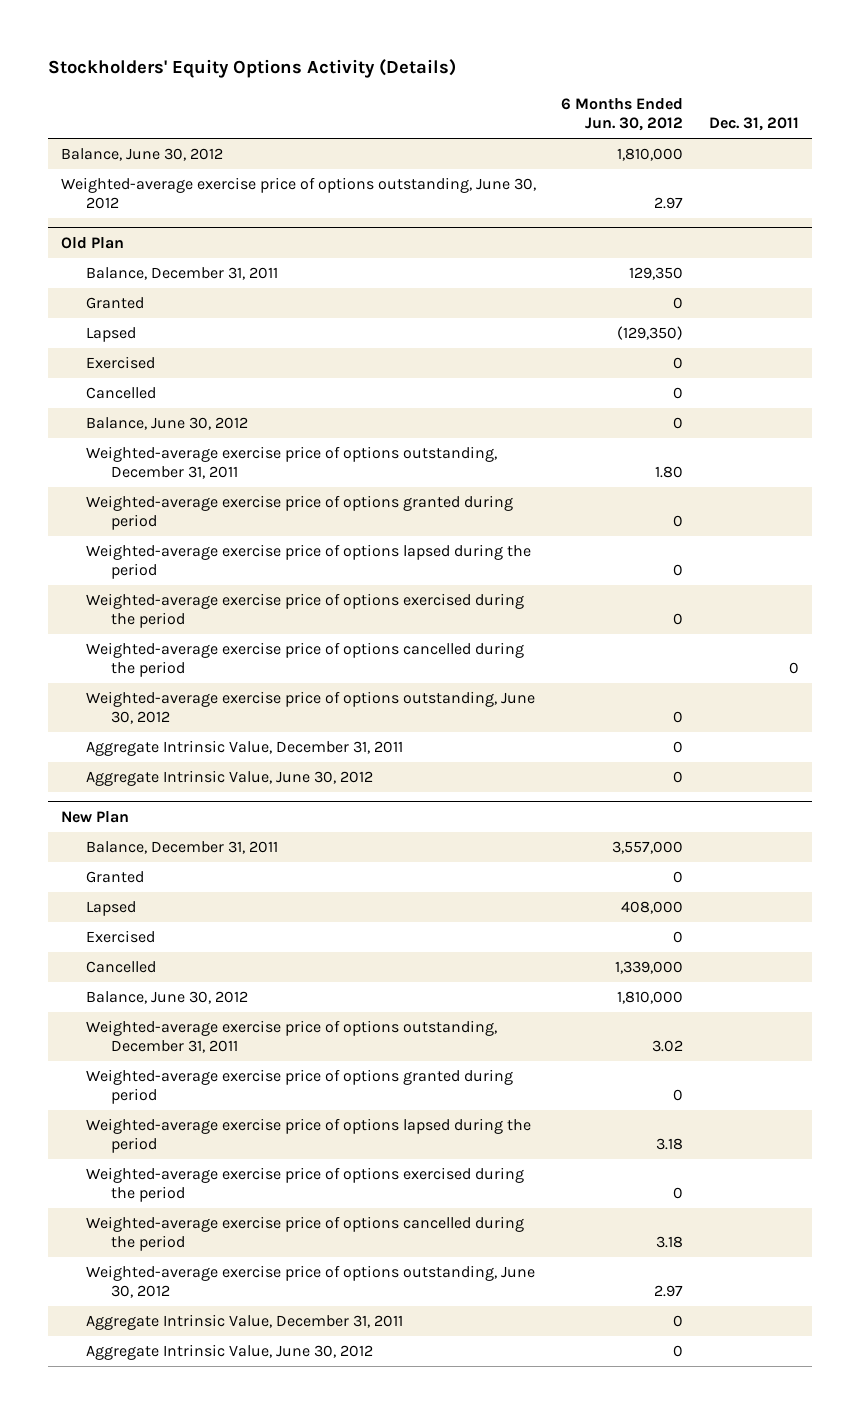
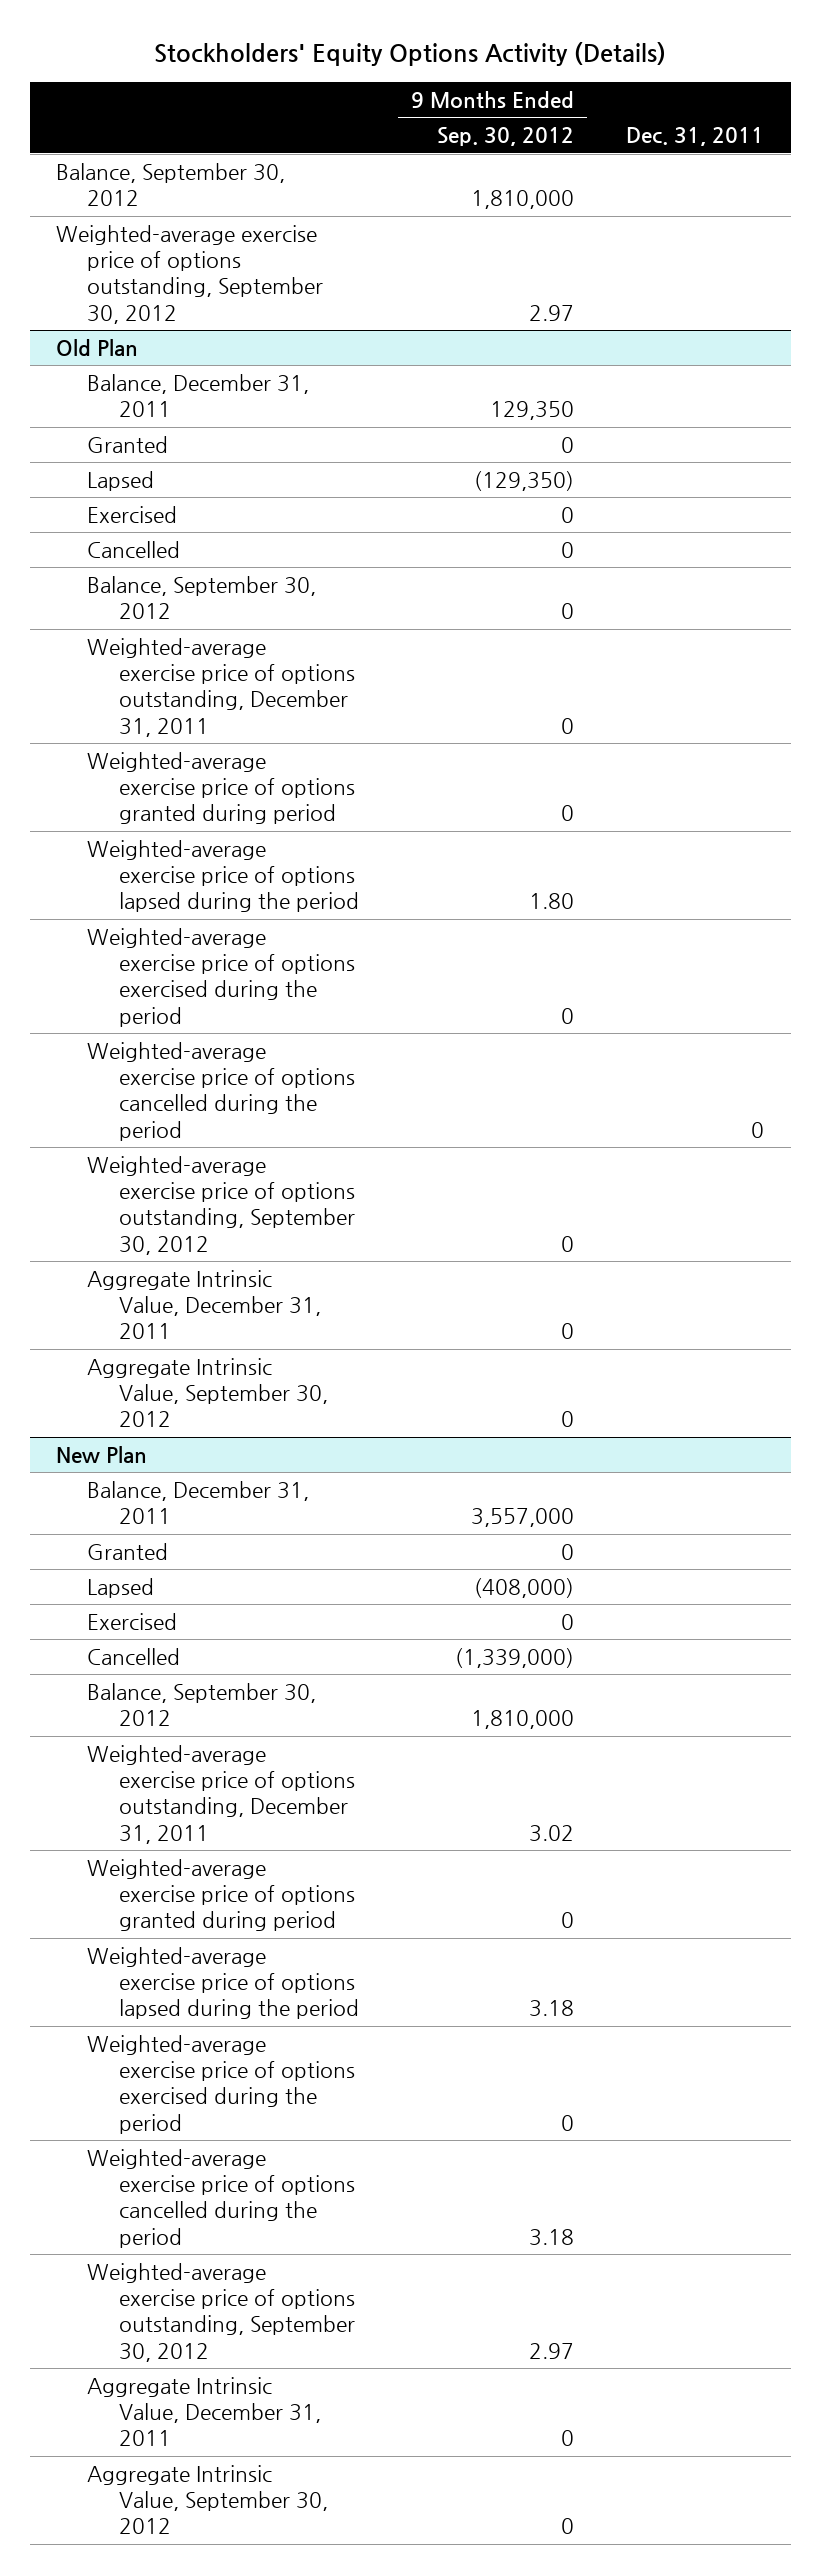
- | 6 Months Ended Jun. 30, 2012 | Dec. 31, 2011
+ | 9 Months Ended Sep. 30, 2012 | Dec. 31, 2011
- Balance, June 30, 2012 | 1,810,000 |
- Weighted-average exercise price of options outstanding, June 30, 2012 | 2.97 |
+ Balance, September 30, 2012 | 1,810,000 |
+ Weighted-average exercise price of options outstanding, September 30, 2012 | 2.97 |
@ Old Plan
- Balance, June 30, 2012 | 0 |
+ Balance, September 30, 2012 | 0 |
- Weighted-average exercise price of options outstanding, June 30, 2012 | 0 |
+ Weighted-average exercise price of options outstanding, September 30, 2012 | 0 |
- Aggregate Intrinsic Value, June 30, 2012 | 0 |
+ Aggregate Intrinsic Value, September 30, 2012 | 0 |
@ New Plan
- Balance, June 30, 2012 | 1,810,000 |
+ Balance, September 30, 2012 | 1,810,000 |
- Weighted-average exercise price of options outstanding, June 30, 2012 | 2.97 |
+ Weighted-average exercise price of options outstanding, September 30, 2012 | 2.97 |
- Aggregate Intrinsic Value, June 30, 2012 | 0 |
+ Aggregate Intrinsic Value, September 30, 2012 | 0 |

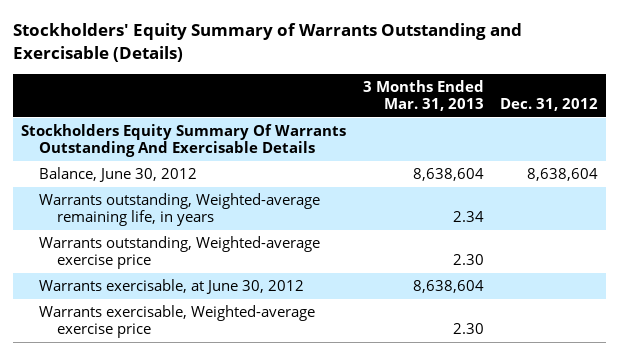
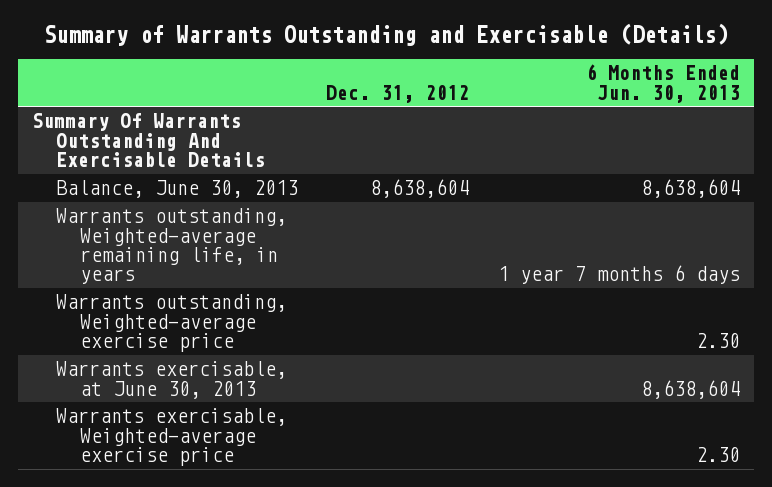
- Stockholders' Equity Summary of Warrants Outstanding and Exercisable (Details)
+ Summary of Warrants Outstanding and Exercisable (Details)
- | 3 Months Ended Mar. 31, 2013 | Dec. 31, 2012
+ | Dec. 31, 2012 | 6 Months Ended Jun. 30, 2013
- Stockholders Equity Summary Of Warrants Outstanding And Exercisable Details
- Balance, June 30, 2012 | 8,638,604 | 8,638,604
+ Summary Of Warrants Outstanding And Exercisable Details
+ Balance, June 30, 2013 | 8,638,604 | 8,638,604
- Warrants exercisable, at June 30, 2012 | 8,638,604 |
+ Warrants exercisable, at June 30, 2013 | | 8,638,604

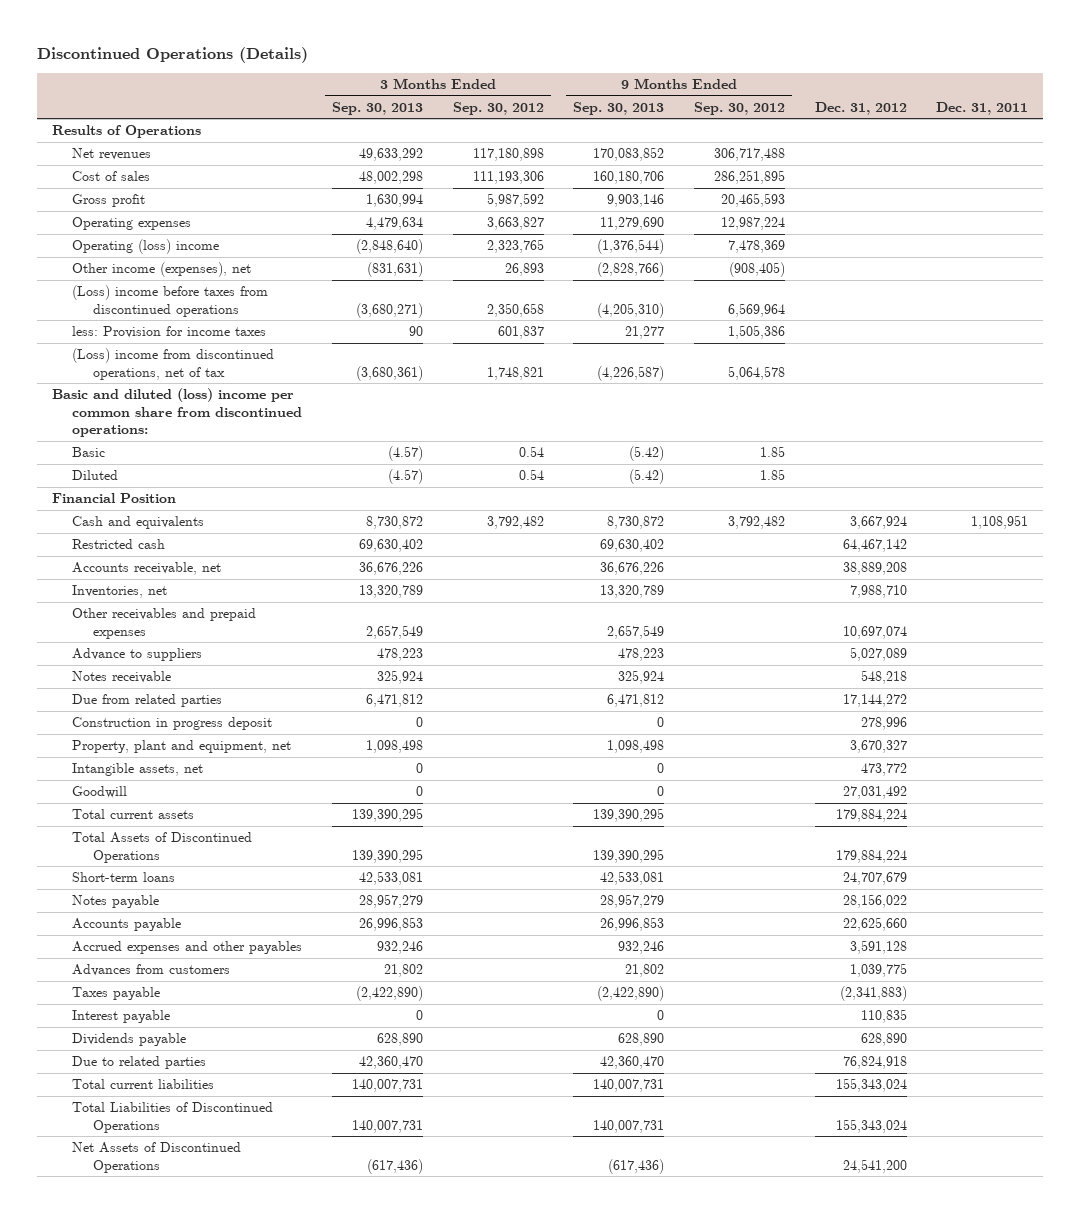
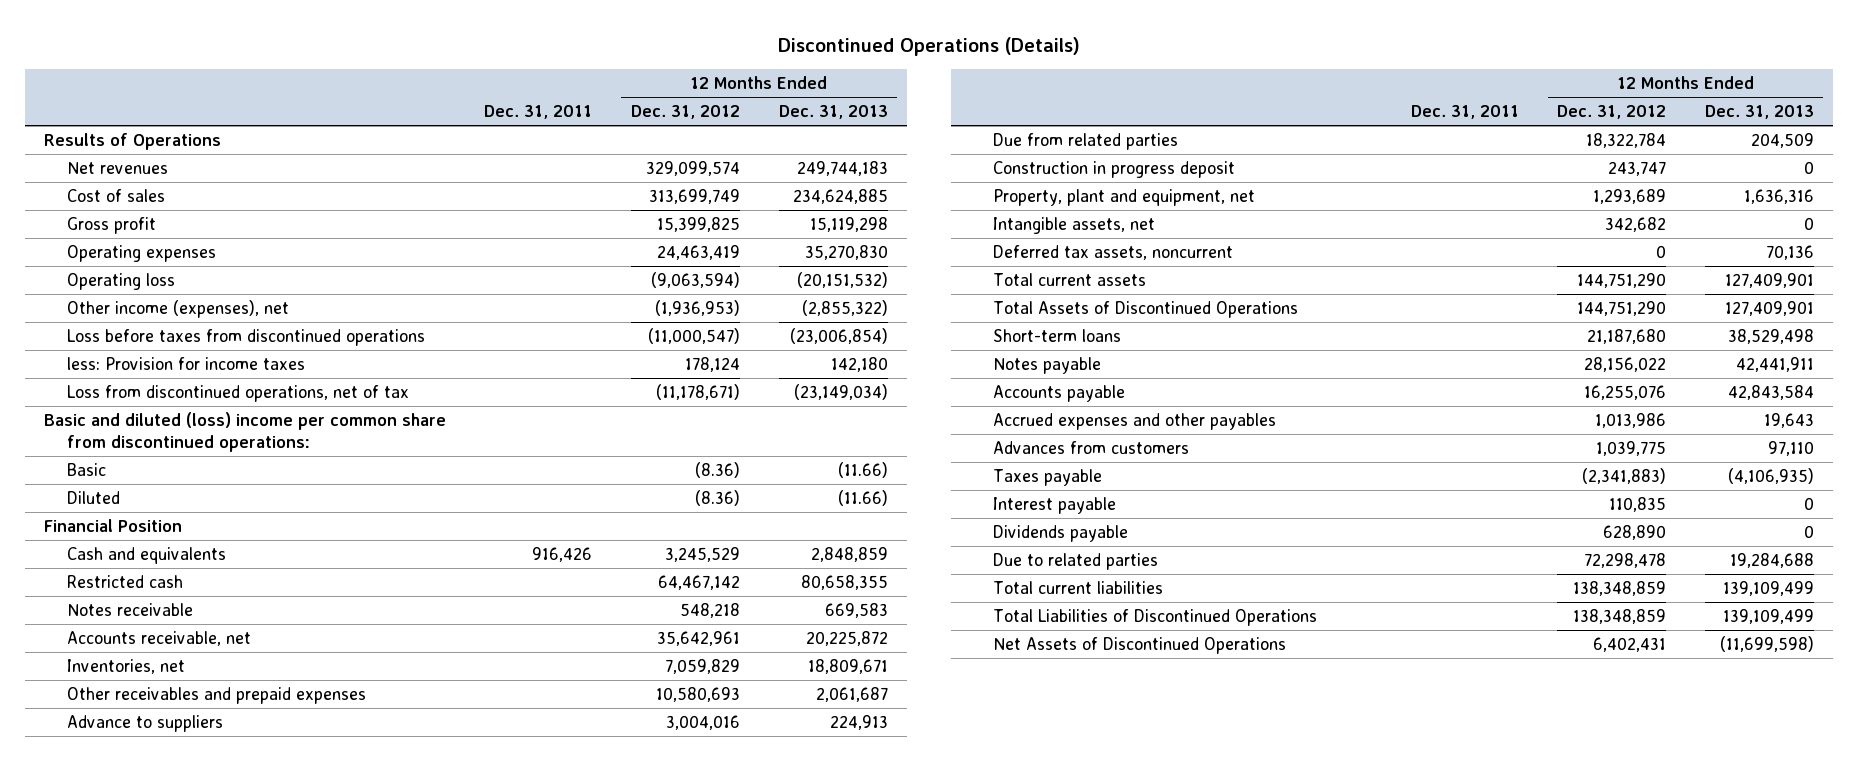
- | 3 Months Ended Sep. 30, 2013 | 3 Months Ended Sep. 30, 2012 | 9 Months Ended Sep. 30, 2013 | 9 Months Ended Sep. 30, 2012 | Dec. 31, 2012 | Dec. 31, 2011
+ | Dec. 31, 2011 | 12 Months Ended Dec. 31, 2012 | 12 Months Ended Dec. 31, 2013
- Operating (loss) income | (2,848,640) | 2,323,765 | (1,376,544) | 7,478,369 | |
+ Operating loss | | (9,063,594) | (20,151,532)
- (Loss) income before taxes from discontinued operations | (3,680,271) | 2,350,658 | (4,205,310) | 6,569,964 | |
+ Loss before taxes from discontinued operations | | (11,000,547) | (23,006,854)
- (Loss) income from discontinued operations, net of tax | (3,680,361) | 1,748,821 | (4,226,587) | 5,064,578 | |
+ Loss from discontinued operations, net of tax | | (11,178,671) | (23,149,034)
- Cash and equivalents | 8,730,872 | 3,792,482 | 8,730,872 | 3,792,482 | 3,667,924 | 1,108,951
+ Cash and equivalents | 916,426 | 3,245,529 | 2,848,859
moved up: Notes receivable | | 548,218 | 669,583
- Goodwill | 0 | | 0 | | 27,031,492 |
+ Deferred tax assets, noncurrent | | 0 | 70,136

